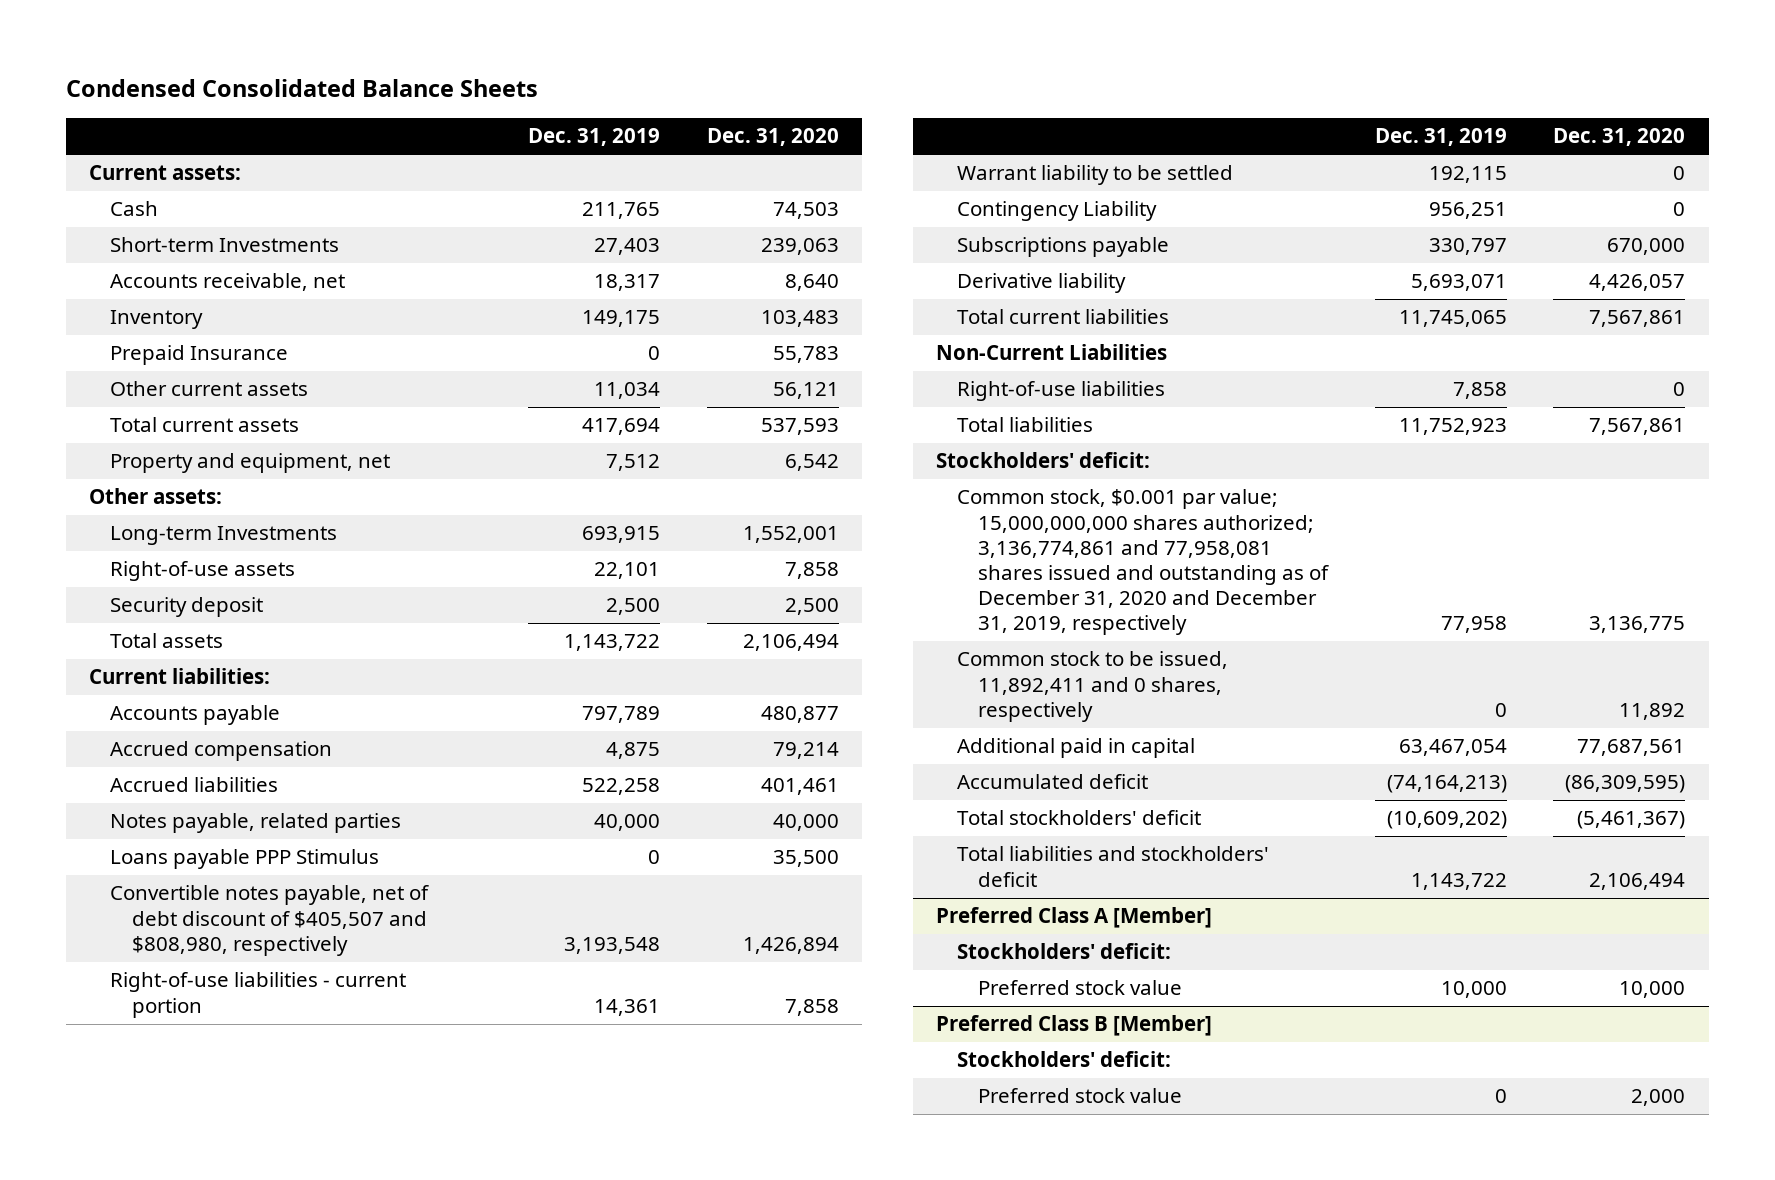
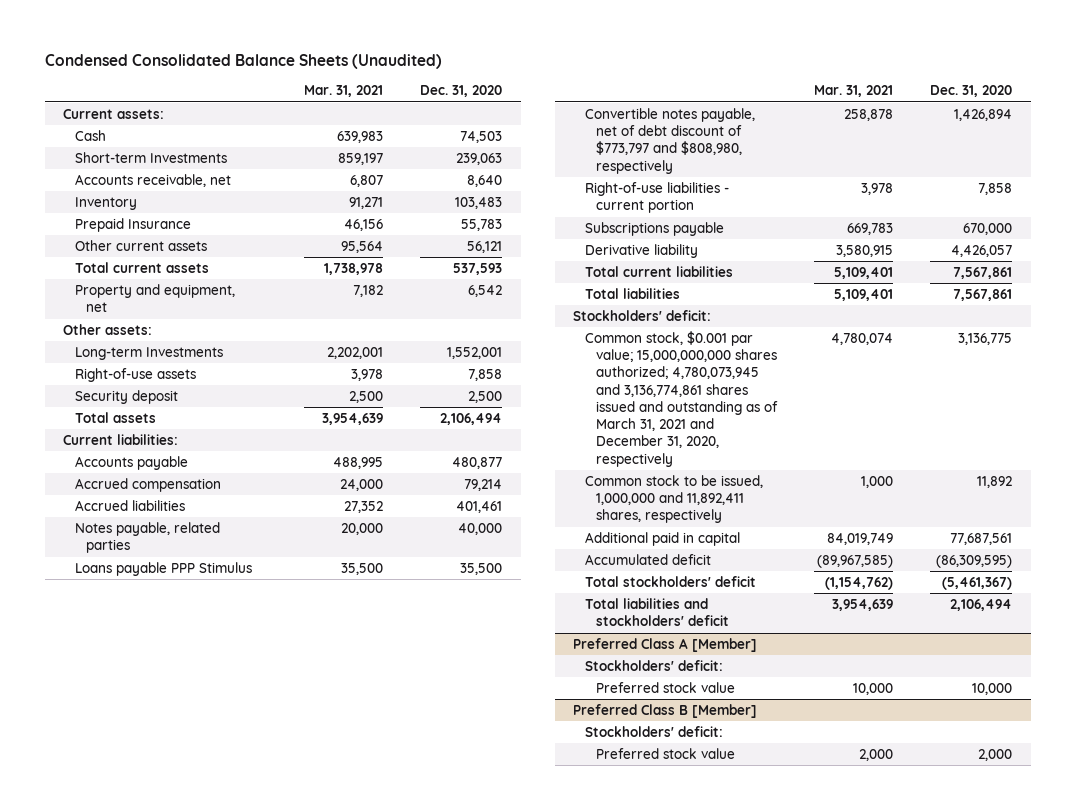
- Condensed Consolidated Balance Sheets
+ Condensed Consolidated Balance Sheets (Unaudited)
- | Dec. 31, 2019 | Dec. 31, 2020
+ | Mar. 31, 2021 | Dec. 31, 2020
- Convertible notes payable, net of debt discount of $405,507 and $808,980, respectively | 3,193,548 | 1,426,894
+ Convertible notes payable, net of debt discount of $773,797 and $808,980, respectively | 258,878 | 1,426,894
- Warrant liability to be settled | 192,115 | 0
- Contingency Liability | 956,251 | 0
- Non-Current Liabilities
- Right-of-use liabilities | 7,858 | 0
- Common stock, $0.001 par value; 15,000,000,000 shares authorized; 3,136,774,861 and 77,958,081 shares issued and outstanding as of December 31, 2020 and December 31, 2019, respectively | 77,958 | 3,136,775
- Common stock to be issued, 11,892,411 and 0 shares, respectively | 0 | 11,892
+ Common stock, $0.001 par value; 15,000,000,000 shares authorized; 4,780,073,945 and 3,136,774,861 shares issued and outstanding as of March 31, 2021 and December 31, 2020, respectively | 4,780,074 | 3,136,775
+ Common stock to be issued, 1,000,000 and 11,892,411 shares, respectively | 1,000 | 11,892

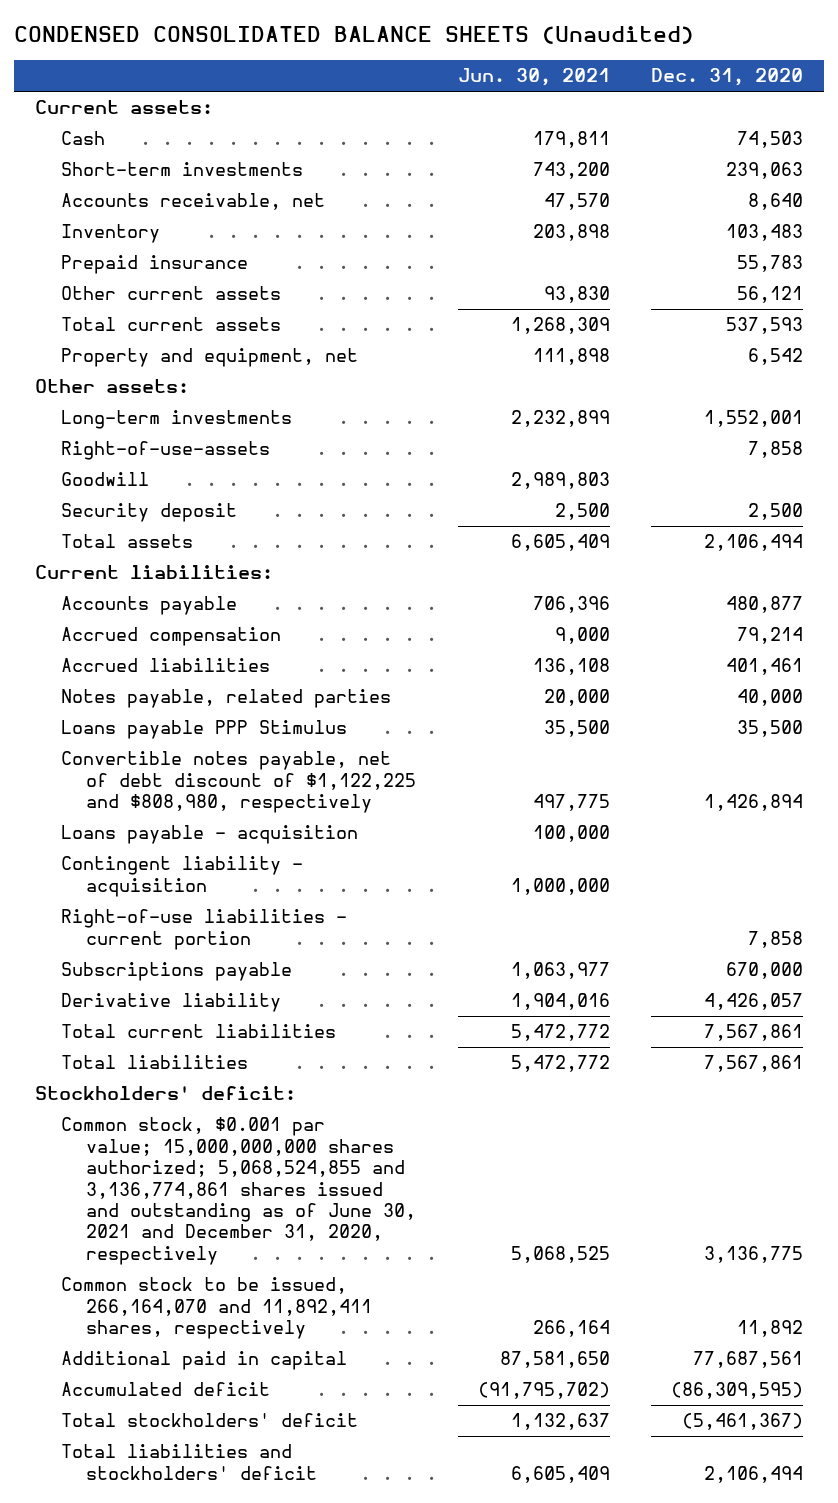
- Condensed Consolidated Balance Sheets (Unaudited)
+ CONDENSED CONSOLIDATED BALANCE SHEETS (Unaudited)
- | Mar. 31, 2021 | Dec. 31, 2020
+ | Jun. 30, 2021 | Dec. 31, 2020
- Short-term Investments | 859,197 | 239,063
+ Short-term investments | 743,200 | 239,063
- Prepaid Insurance | 46,156 | 55,783
+ Prepaid insurance | | 55,783
- Long-term Investments | 2,202,001 | 1,552,001
- Right-of-use assets | 3,978 | 7,858
+ Long-term investments | 2,232,899 | 1,552,001
+ Right-of-use-assets | | 7,858
+ Goodwill | 2,989,803 |
- Convertible notes payable, net of debt discount of $773,797 and $808,980, respectively | 258,878 | 1,426,894
+ Convertible notes payable, net of debt discount of $1,122,225 and $808,980, respectively | 497,775 | 1,426,894
+ Loans payable - acquisition | 100,000 |
+ Contingent liability - acquisition | 1,000,000 |
- Common stock, $0.001 par value; 15,000,000,000 shares authorized; 4,780,073,945 and 3,136,774,861 shares issued and outstanding as of March 31, 2021 and December 31, 2020, respectively | 4,780,074 | 3,136,775
- Common stock to be issued, 1,000,000 and 11,892,411 shares, respectively | 1,000 | 11,892
+ Common stock, $0.001 par value; 15,000,000,000 shares authorized; 5,068,524,855 and 3,136,774,861 shares issued and outstanding as of June 30, 2021 and December 31, 2020, respectively | 5,068,525 | 3,136,775
+ Common stock to be issued, 266,164,070 and 11,892,411 shares, respectively | 266,164 | 11,892
- Preferred Class A [Member]
- Stockholders' deficit:
- Preferred stock value | 10,000 | 10,000
- Preferred Class B [Member]
- Stockholders' deficit:
- Preferred stock value | 2,000 | 2,000

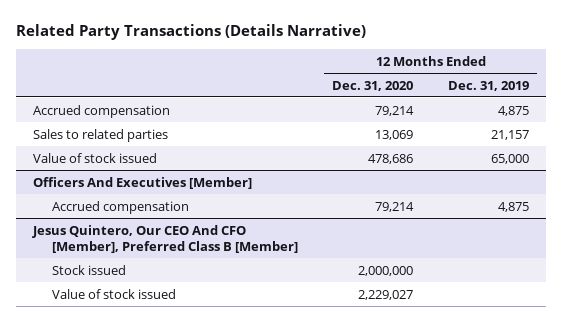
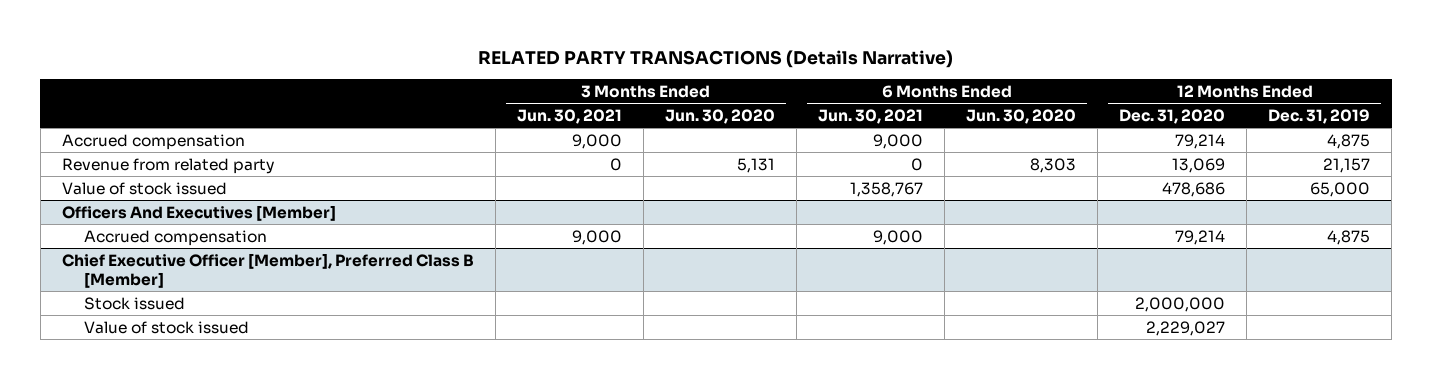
- Related Party Transactions (Details Narrative)
+ RELATED PARTY TRANSACTIONS (Details Narrative)
- | 12 Months Ended Dec. 31, 2020 | 12 Months Ended Dec. 31, 2019
+ | 3 Months Ended Jun. 30, 2021 | 3 Months Ended Jun. 30, 2020 | 6 Months Ended Jun. 30, 2021 | 6 Months Ended Jun. 30, 2020 | 12 Months Ended Dec. 31, 2020 | 12 Months Ended Dec. 31, 2019
- Sales to related parties | 13,069 | 21,157
+ Revenue from related party | 0 | 5,131 | 0 | 8,303 | 13,069 | 21,157
- Jesus Quintero, Our CEO And CFO [Member], Preferred Class B [Member]
+ Chief Executive Officer [Member], Preferred Class B [Member]

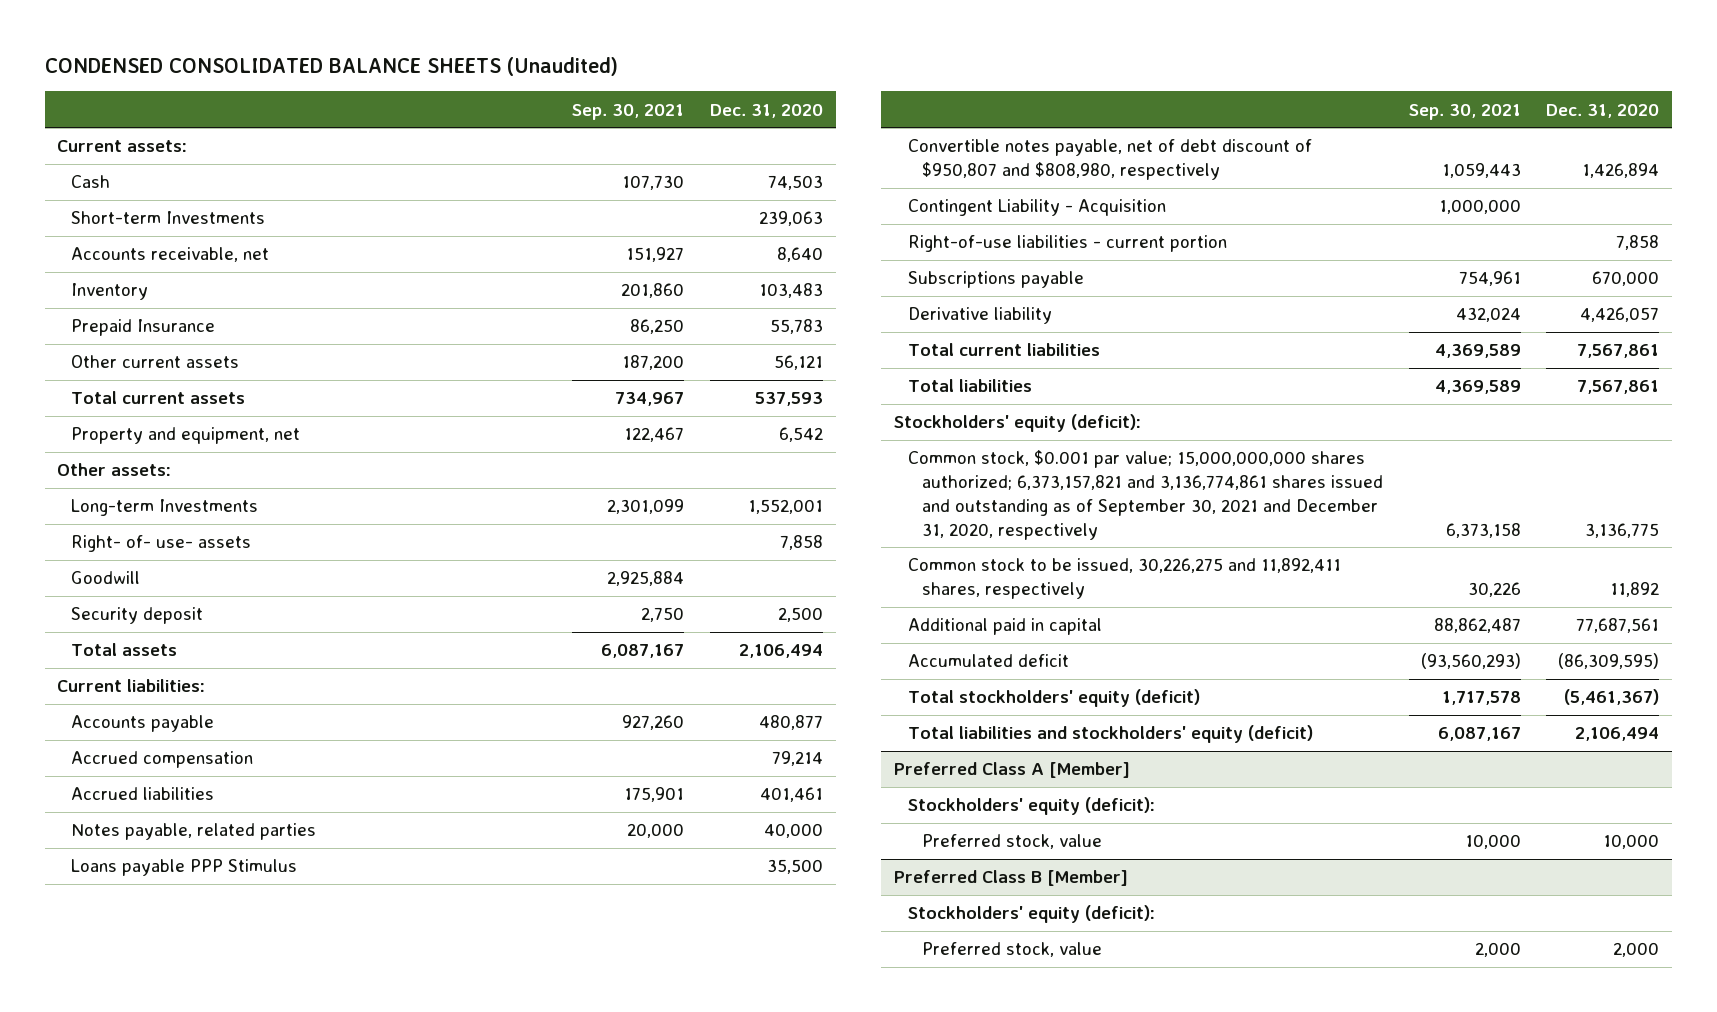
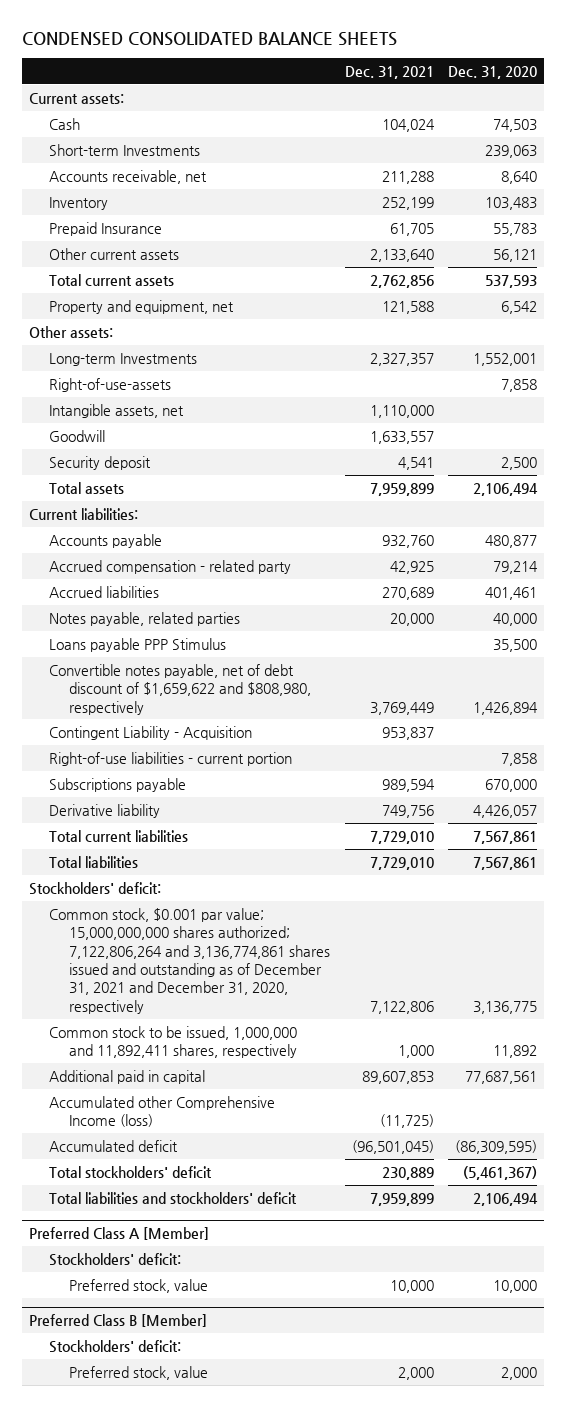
- CONDENSED CONSOLIDATED BALANCE SHEETS (Unaudited)
+ CONDENSED CONSOLIDATED BALANCE SHEETS
- | Sep. 30, 2021 | Dec. 31, 2020
+ | Dec. 31, 2021 | Dec. 31, 2020
- Right- of- use- assets | | 7,858
+ Right-of-use-assets | | 7,858
+ Intangible assets, net | 1,110,000 |
- Accrued compensation | | 79,214
+ Accrued compensation - related party | 42,925 | 79,214
- Convertible notes payable, net of debt discount of $950,807 and $808,980, respectively | 1,059,443 | 1,426,894
+ Convertible notes payable, net of debt discount of $1,659,622 and $808,980, respectively | 3,769,449 | 1,426,894
- Stockholders' equity (deficit):
- Common stock, $0.001 par value; 15,000,000,000 shares authorized; 6,373,157,821 and 3,136,774,861 shares issued and outstanding as of September 30, 2021 and December 31, 2020, respectively | 6,373,158 | 3,136,775
- Common stock to be issued, 30,226,275 and 11,892,411 shares, respectively | 30,226 | 11,892
+ Stockholders' deficit:
+ Common stock, $0.001 par value; 15,000,000,000 shares authorized; 7,122,806,264 and 3,136,774,861 shares issued and outstanding as of December 31, 2021 and December 31, 2020, respectively | 7,122,806 | 3,136,775
+ Common stock to be issued, 1,000,000 and 11,892,411 shares, respectively | 1,000 | 11,892
+ Accumulated other Comprehensive Income (loss) | (11,725) |
- Total stockholders' equity (deficit) | 1,717,578 | (5,461,367)
- Total liabilities and stockholders' equity (deficit) | 6,087,167 | 2,106,494
+ Total stockholders' deficit | 230,889 | (5,461,367)
+ Total liabilities and stockholders' deficit | 7,959,899 | 2,106,494
@ Preferred Class A [Member]
- Stockholders' equity (deficit):
+ Stockholders' deficit:
@ Preferred Class B [Member]
- Stockholders' equity (deficit):
+ Stockholders' deficit:

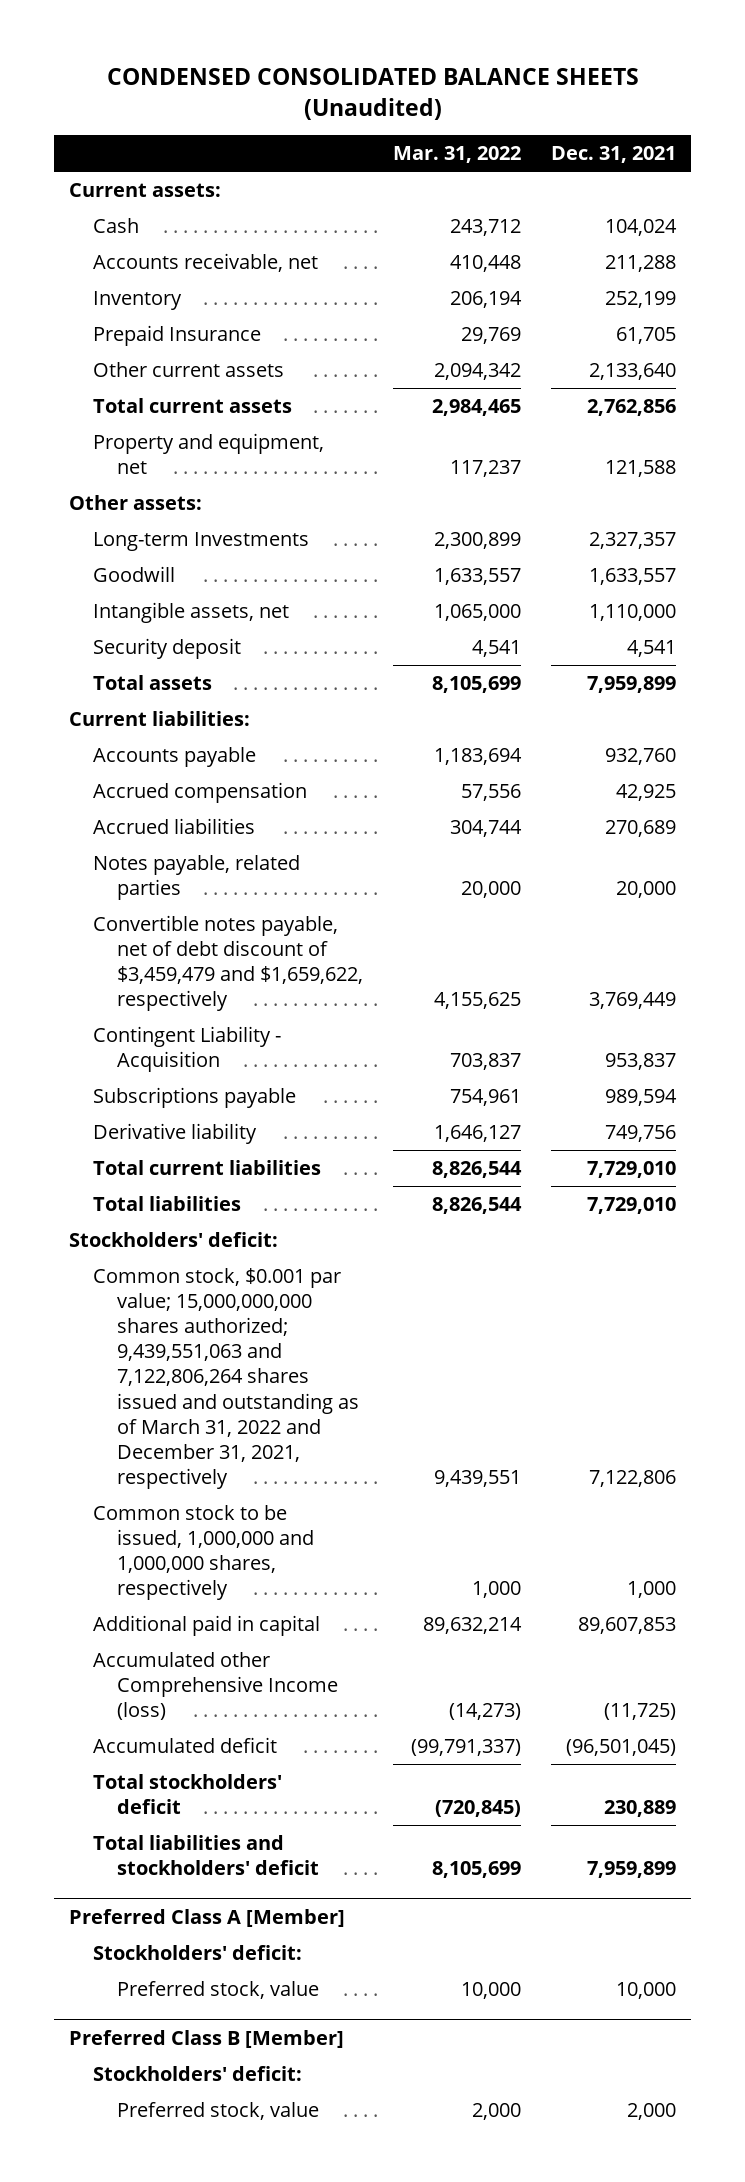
- CONDENSED CONSOLIDATED BALANCE SHEETS
+ CONDENSED CONSOLIDATED BALANCE SHEETS (Unaudited)
- | Dec. 31, 2021 | Dec. 31, 2020
+ | Mar. 31, 2022 | Dec. 31, 2021
- Short-term Investments | | 239,063
- Right-of-use-assets | | 7,858
moved down: Intangible assets, net | 1,065,000 | 1,110,000
- Accrued compensation - related party | 42,925 | 79,214
+ Accrued compensation | 57,556 | 42,925
- Loans payable PPP Stimulus | | 35,500
- Convertible notes payable, net of debt discount of $1,659,622 and $808,980, respectively | 3,769,449 | 1,426,894
+ Convertible notes payable, net of debt discount of $3,459,479 and $1,659,622, respectively | 4,155,625 | 3,769,449
- Right-of-use liabilities - current portion | | 7,858
- Common stock, $0.001 par value; 15,000,000,000 shares authorized; 7,122,806,264 and 3,136,774,861 shares issued and outstanding as of December 31, 2021 and December 31, 2020, respectively | 7,122,806 | 3,136,775
- Common stock to be issued, 1,000,000 and 11,892,411 shares, respectively | 1,000 | 11,892
+ Common stock, $0.001 par value; 15,000,000,000 shares authorized; 9,439,551,063 and 7,122,806,264 shares issued and outstanding as of March 31, 2022 and December 31, 2021, respectively | 9,439,551 | 7,122,806
+ Common stock to be issued, 1,000,000 and 1,000,000 shares, respectively | 1,000 | 1,000

